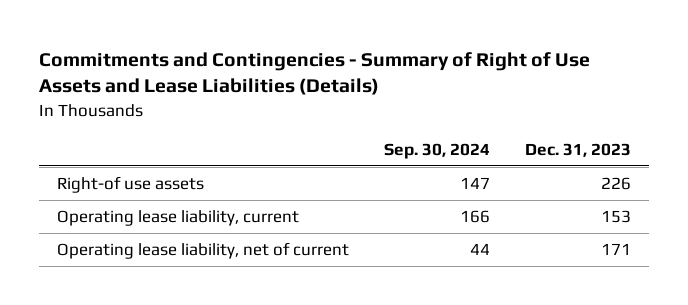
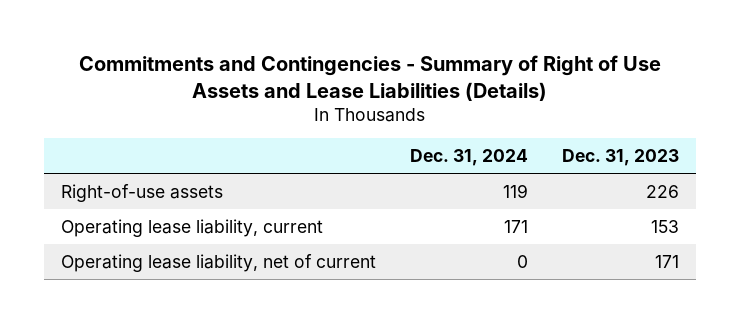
- | Sep. 30, 2024 | Dec. 31, 2023
+ | Dec. 31, 2024 | Dec. 31, 2023
- Right-of use assets | 147 | 226
+ Right-of-use assets | 119 | 226

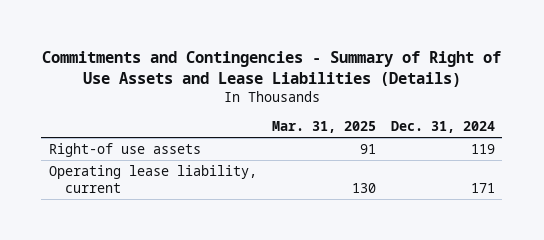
- | Dec. 31, 2024 | Dec. 31, 2023
+ | Mar. 31, 2025 | Dec. 31, 2024
- Right-of-use assets | 119 | 226
+ Right-of use assets | 91 | 119
- Operating lease liability, net of current | 0 | 171

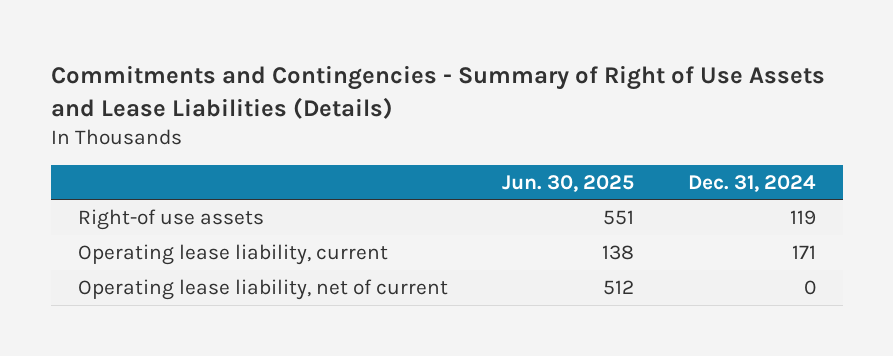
- | Mar. 31, 2025 | Dec. 31, 2024
+ | Jun. 30, 2025 | Dec. 31, 2024
+ Operating lease liability, net of current | 512 | 0

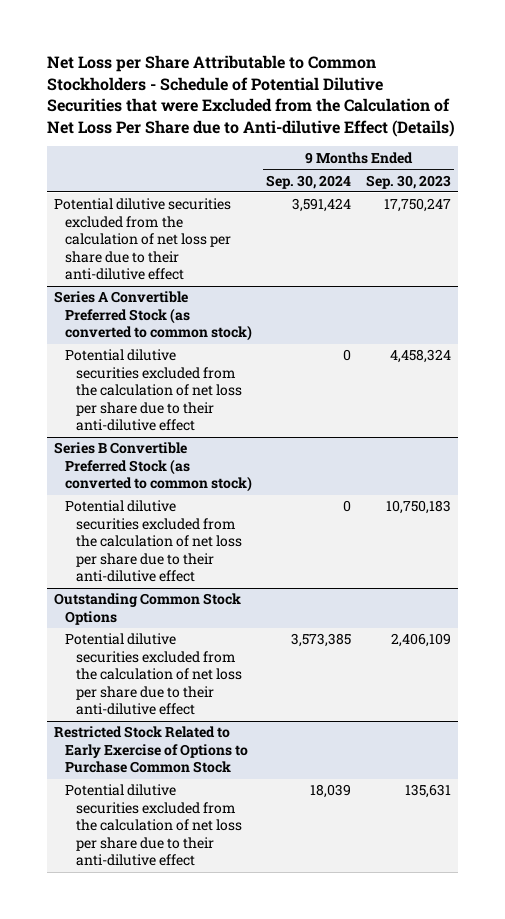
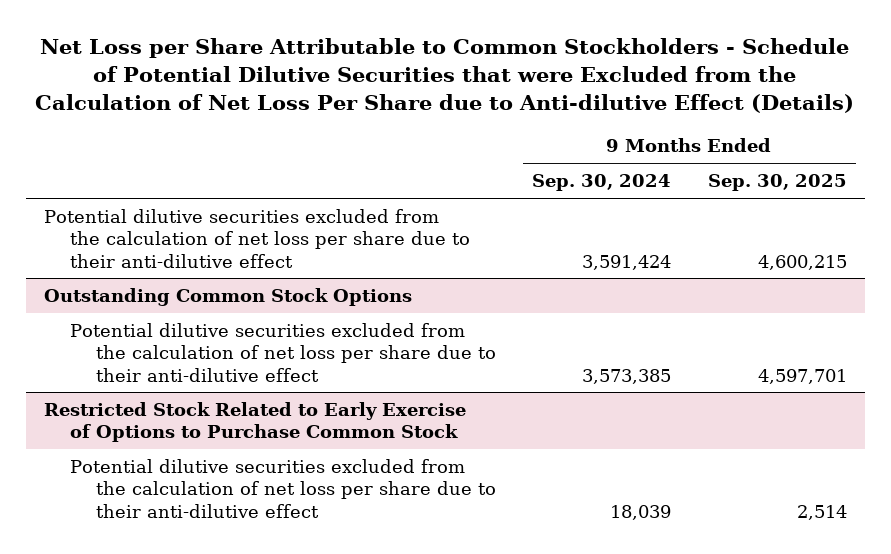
- | 9 Months Ended Sep. 30, 2024 | 9 Months Ended Sep. 30, 2023
+ | 9 Months Ended Sep. 30, 2024 | 9 Months Ended Sep. 30, 2025
- Series A Convertible Preferred Stock (as converted to common stock)
- Potential dilutive securities excluded from the calculation of net loss per share due to their anti-dilutive effect | 0 | 4,458,324
- Series B Convertible Preferred Stock (as converted to common stock)
- Potential dilutive securities excluded from the calculation of net loss per share due to their anti-dilutive effect | 0 | 10,750,183

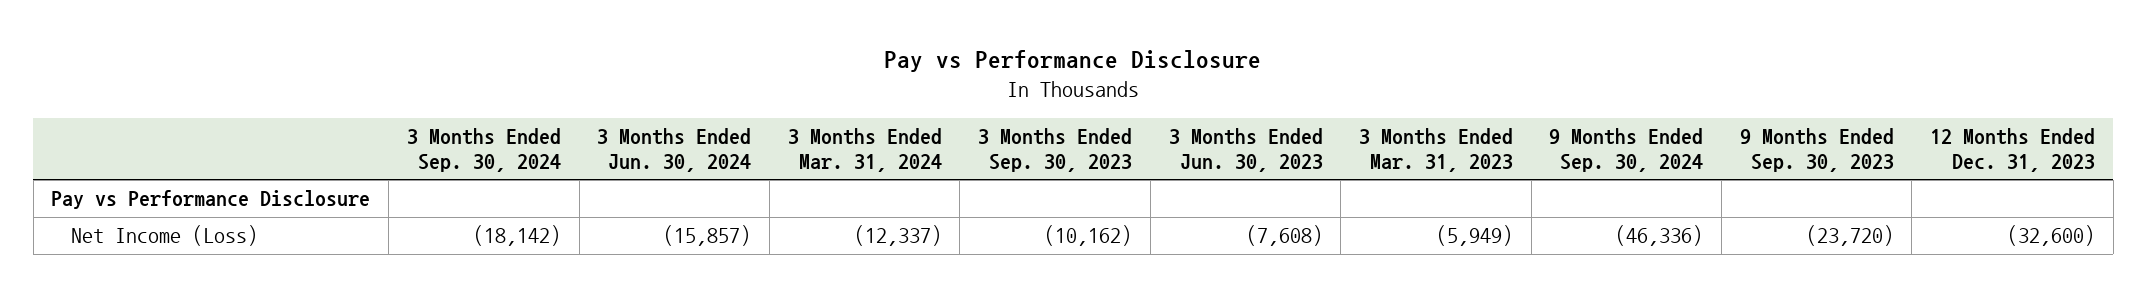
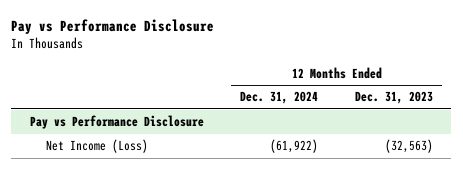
- | 3 Months Ended Sep. 30, 2024 | 3 Months Ended Jun. 30, 2024 | 3 Months Ended Mar. 31, 2024 | 3 Months Ended Sep. 30, 2023 | 3 Months Ended Jun. 30, 2023 | 3 Months Ended Mar. 31, 2023 | 9 Months Ended Sep. 30, 2024 | 9 Months Ended Sep. 30, 2023 | 12 Months Ended Dec. 31, 2023
+ | 12 Months Ended Dec. 31, 2024 | 12 Months Ended Dec. 31, 2023
- Net Income (Loss) | (18,142) | (15,857) | (12,337) | (10,162) | (7,608) | (5,949) | (46,336) | (23,720) | (32,600)
+ Net Income (Loss) | (61,922) | (32,563)

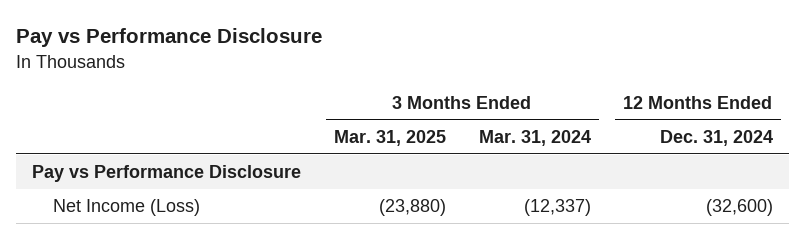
- | 12 Months Ended Dec. 31, 2024 | 12 Months Ended Dec. 31, 2023
+ | 3 Months Ended Mar. 31, 2025 | 3 Months Ended Mar. 31, 2024 | 12 Months Ended Dec. 31, 2024
- Net Income (Loss) | (61,922) | (32,563)
+ Net Income (Loss) | (23,880) | (12,337) | (32,600)

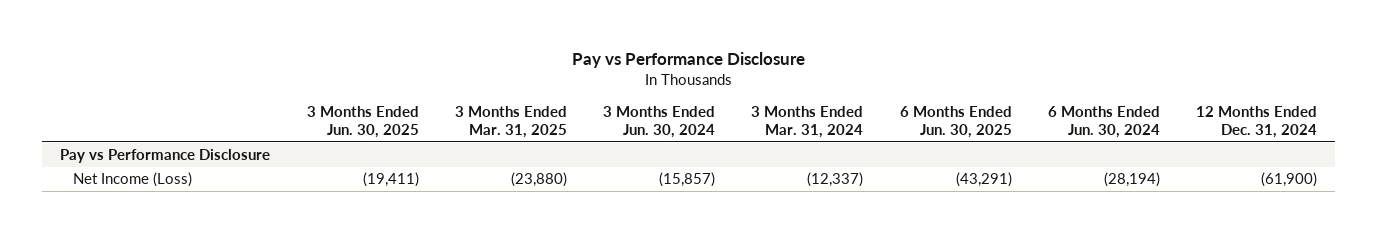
- | 3 Months Ended Mar. 31, 2025 | 3 Months Ended Mar. 31, 2024 | 12 Months Ended Dec. 31, 2024
+ | 3 Months Ended Jun. 30, 2025 | 3 Months Ended Mar. 31, 2025 | 3 Months Ended Jun. 30, 2024 | 3 Months Ended Mar. 31, 2024 | 6 Months Ended Jun. 30, 2025 | 6 Months Ended Jun. 30, 2024 | 12 Months Ended Dec. 31, 2024
- Net Income (Loss) | (23,880) | (12,337) | (32,600)
+ Net Income (Loss) | (19,411) | (23,880) | (15,857) | (12,337) | (43,291) | (28,194) | (61,900)

